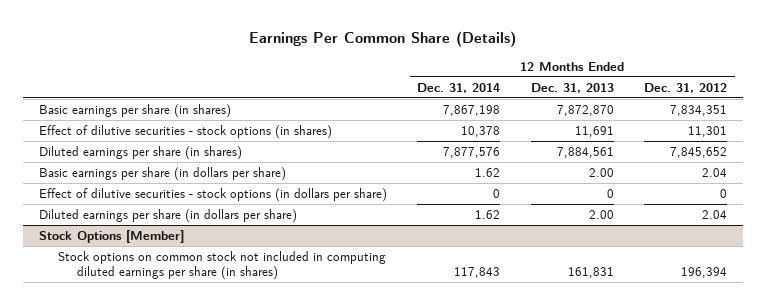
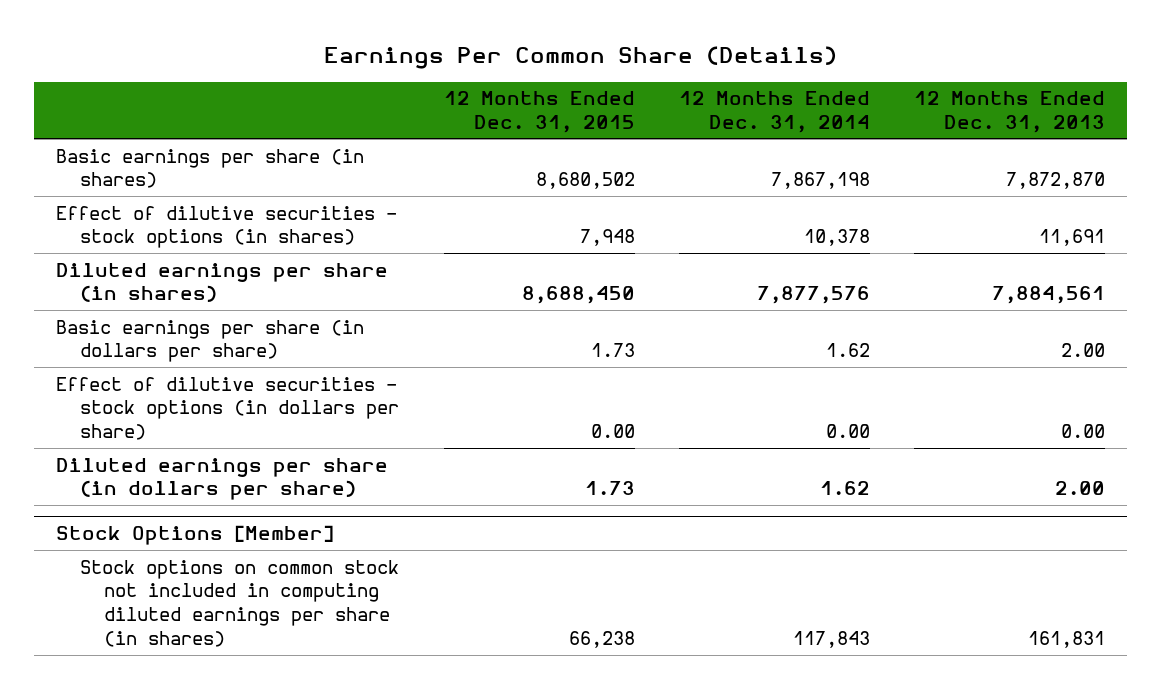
- | 12 Months Ended Dec. 31, 2014 | 12 Months Ended Dec. 31, 2013 | 12 Months Ended Dec. 31, 2012
+ | 12 Months Ended Dec. 31, 2015 | 12 Months Ended Dec. 31, 2014 | 12 Months Ended Dec. 31, 2013
- Effect of dilutive securities - stock options (in dollars per share) | 0 | 0 | 0
+ Effect of dilutive securities - stock options (in dollars per share) | 0.00 | 0.00 | 0.00

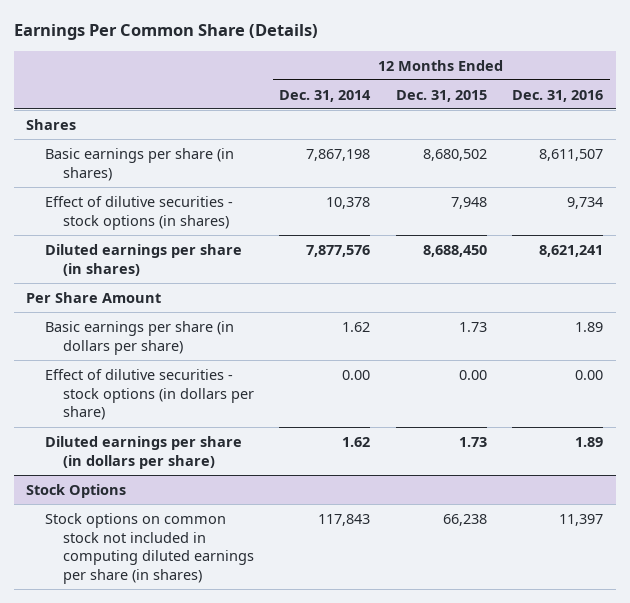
- | 12 Months Ended Dec. 31, 2015 | 12 Months Ended Dec. 31, 2014 | 12 Months Ended Dec. 31, 2013
+ | 12 Months Ended Dec. 31, 2014 | 12 Months Ended Dec. 31, 2015 | 12 Months Ended Dec. 31, 2016
+ Shares
+ Per Share Amount
- Stock Options [Member]
+ Stock Options

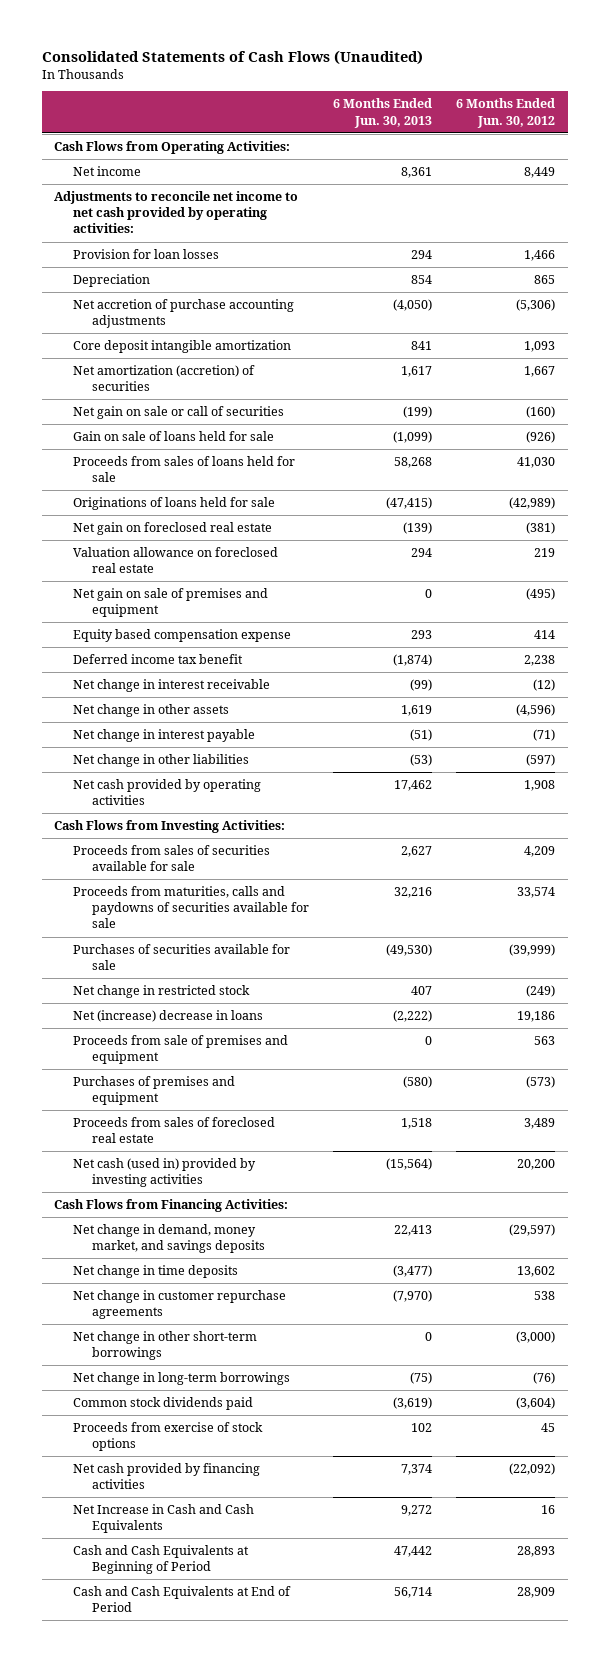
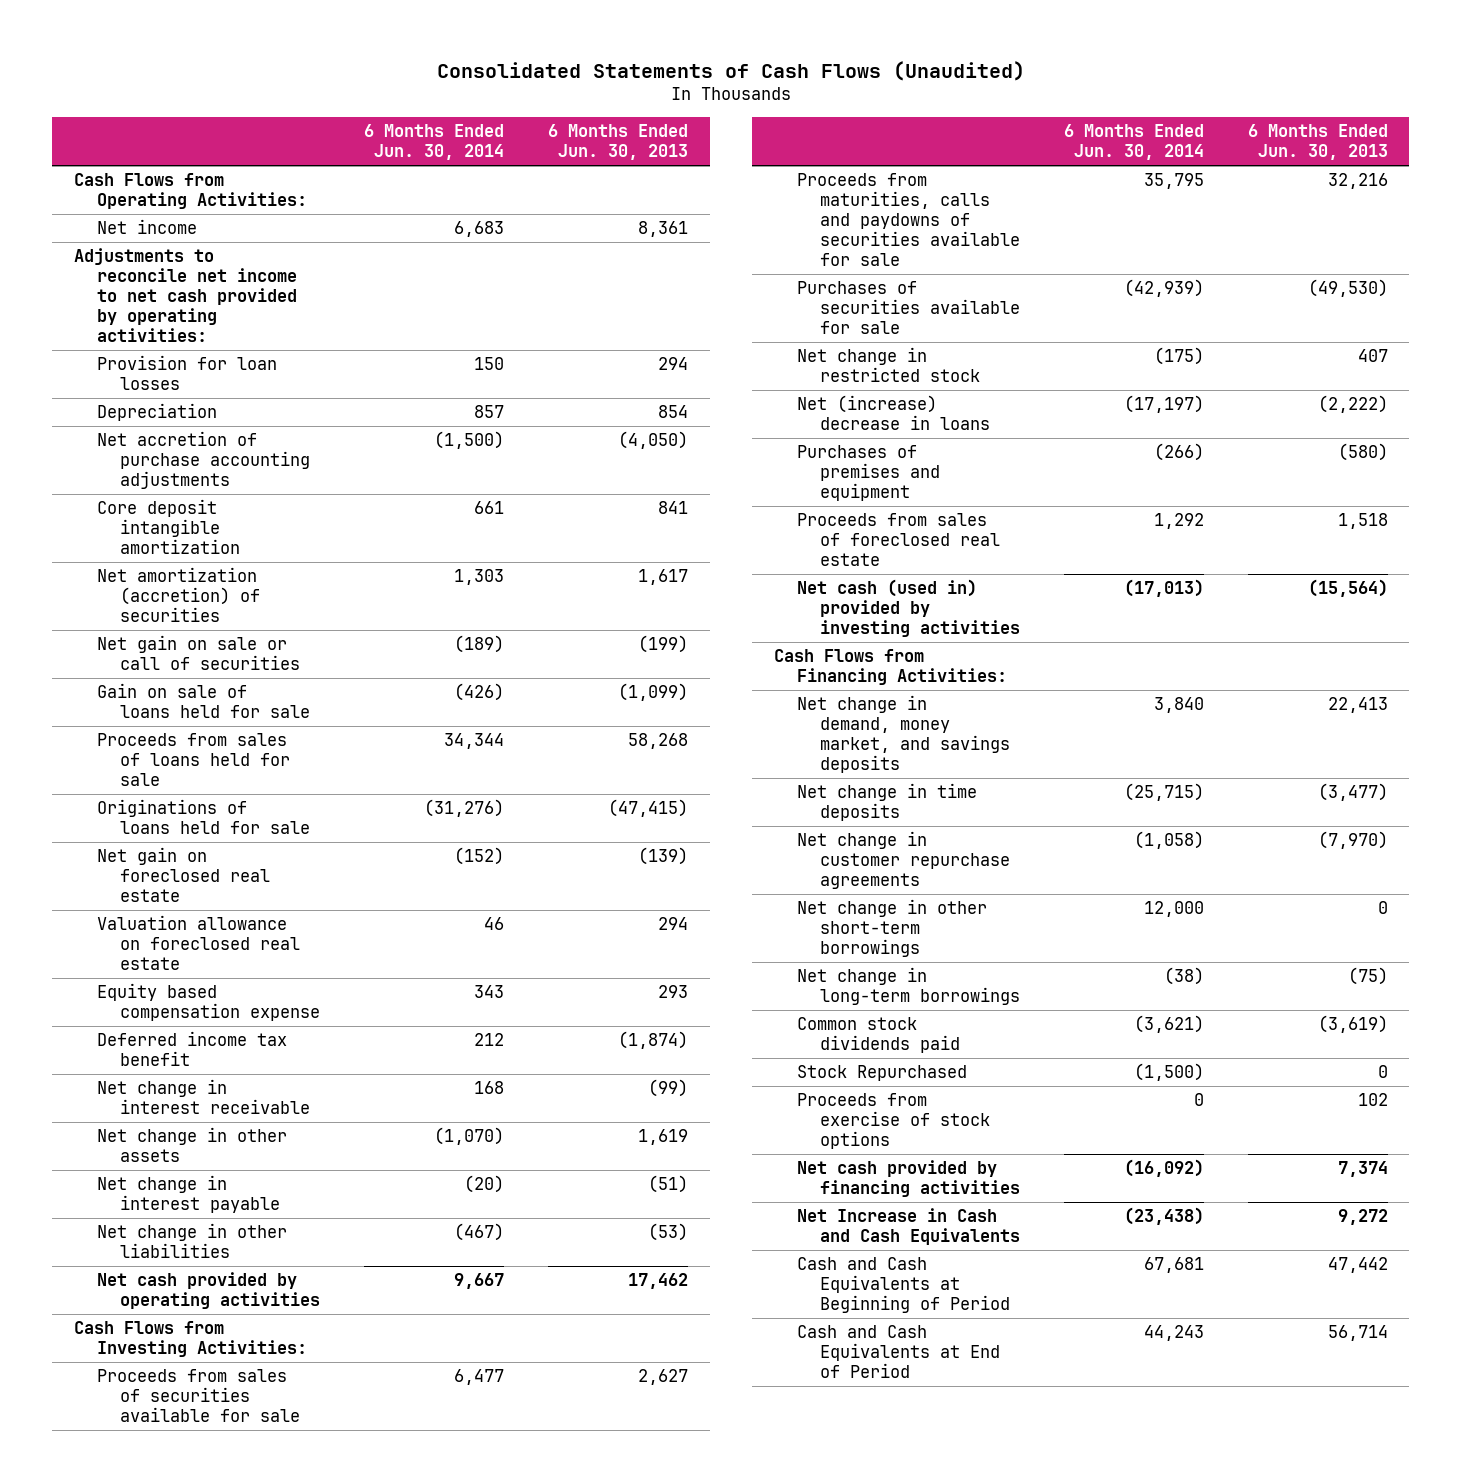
- | 6 Months Ended Jun. 30, 2013 | 6 Months Ended Jun. 30, 2012
+ | 6 Months Ended Jun. 30, 2014 | 6 Months Ended Jun. 30, 2013
- Net gain on sale of premises and equipment | 0 | (495)
- Proceeds from sale of premises and equipment | 0 | 563
+ Stock Repurchased | (1,500) | 0

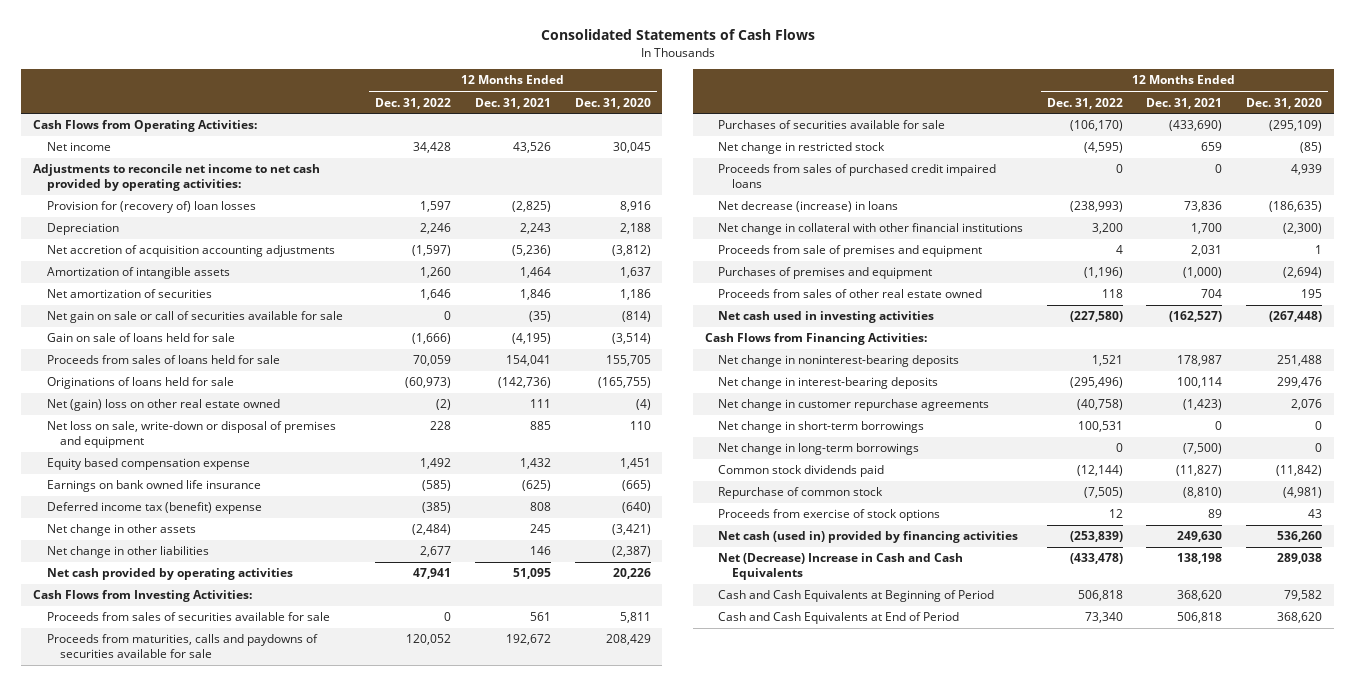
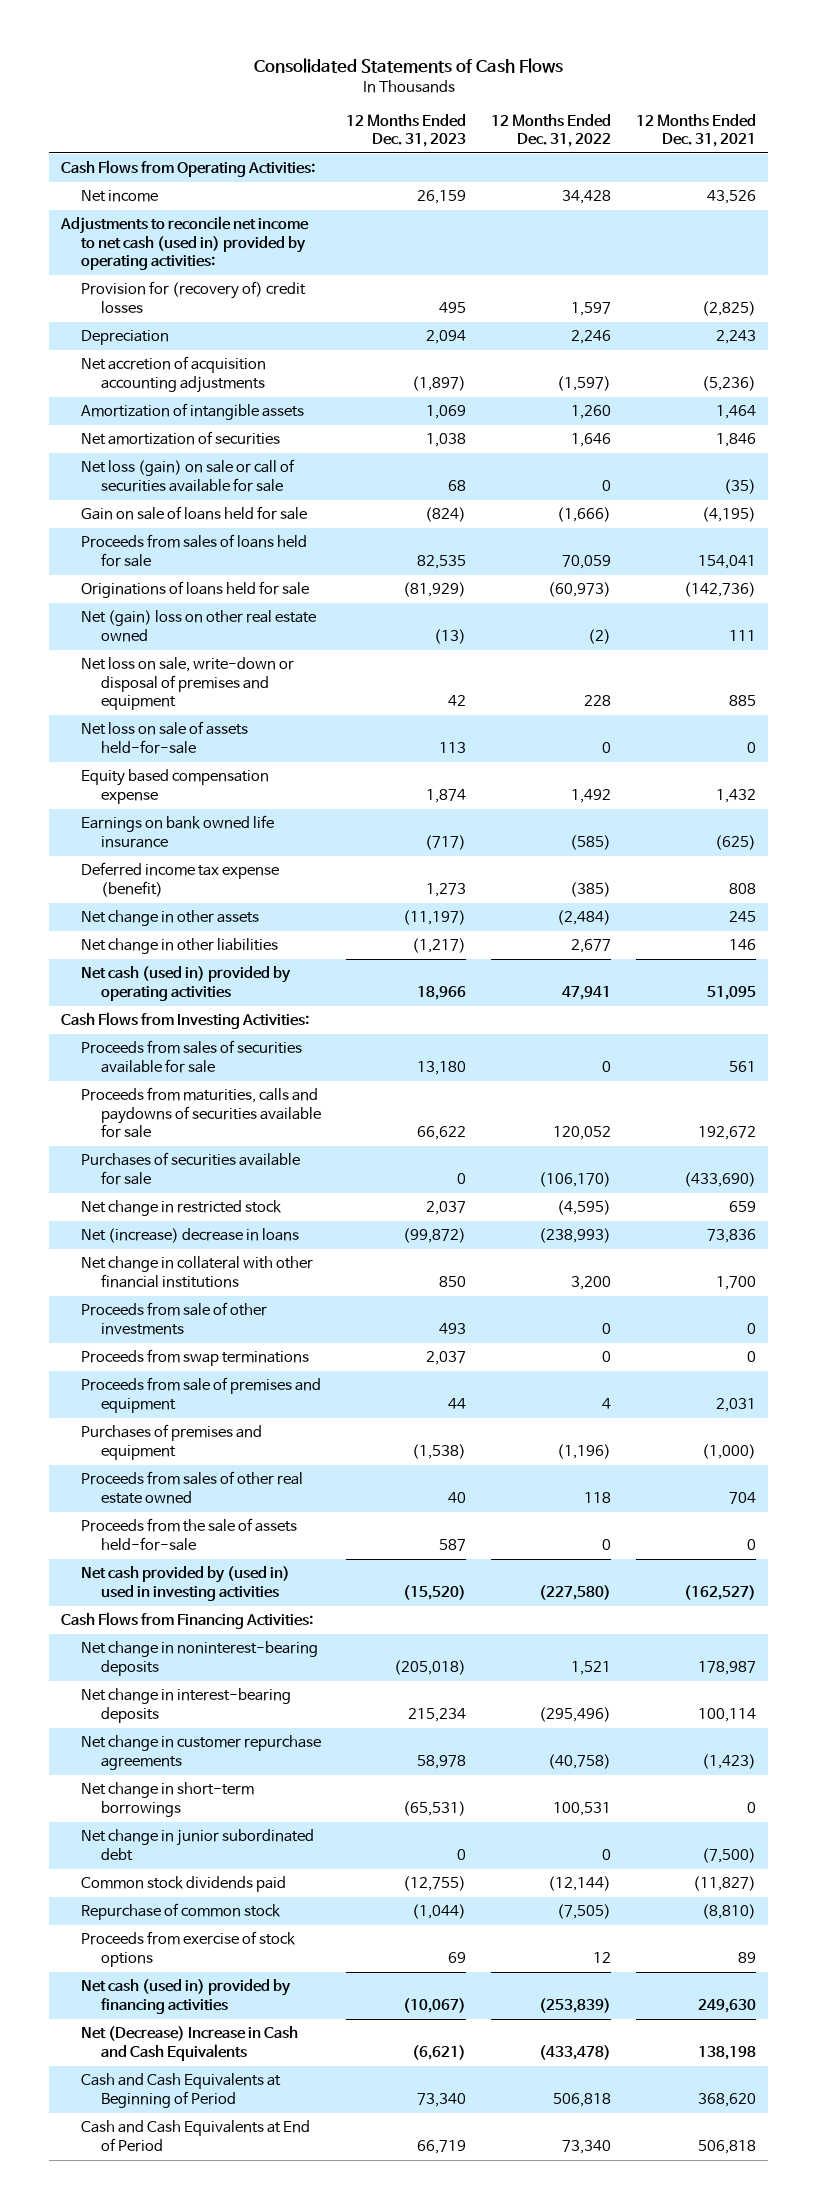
- | 12 Months Ended Dec. 31, 2022 | 12 Months Ended Dec. 31, 2021 | 12 Months Ended Dec. 31, 2020
+ | 12 Months Ended Dec. 31, 2023 | 12 Months Ended Dec. 31, 2022 | 12 Months Ended Dec. 31, 2021
- Adjustments to reconcile net income to net cash provided by operating activities:
- Provision for (recovery of) loan losses | 1,597 | (2,825) | 8,916
+ Adjustments to reconcile net income to net cash (used in) provided by operating activities:
+ Provision for (recovery of) credit losses | 495 | 1,597 | (2,825)
- Net gain on sale or call of securities available for sale | 0 | (35) | (814)
+ Net loss (gain) on sale or call of securities available for sale | 68 | 0 | (35)
+ Net loss on sale of assets held-for-sale | 113 | 0 | 0
- Deferred income tax (benefit) expense | (385) | 808 | (640)
+ Deferred income tax expense (benefit) | 1,273 | (385) | 808
- Net cash provided by operating activities | 47,941 | 51,095 | 20,226
+ Net cash (used in) provided by operating activities | 18,966 | 47,941 | 51,095
- Proceeds from sales of purchased credit impaired loans | 0 | 0 | 4,939
- Net decrease (increase) in loans | (238,993) | 73,836 | (186,635)
+ Net (increase) decrease in loans | (99,872) | (238,993) | 73,836
+ Proceeds from sale of other investments | 493 | 0 | 0
+ Proceeds from swap terminations | 2,037 | 0 | 0
- Net cash used in investing activities | (227,580) | (162,527) | (267,448)
+ Proceeds from the sale of assets held-for-sale | 587 | 0 | 0
+ Net cash provided by (used in) used in investing activities | (15,520) | (227,580) | (162,527)
- Net change in long-term borrowings | 0 | (7,500) | 0
+ Net change in junior subordinated debt | 0 | 0 | (7,500)

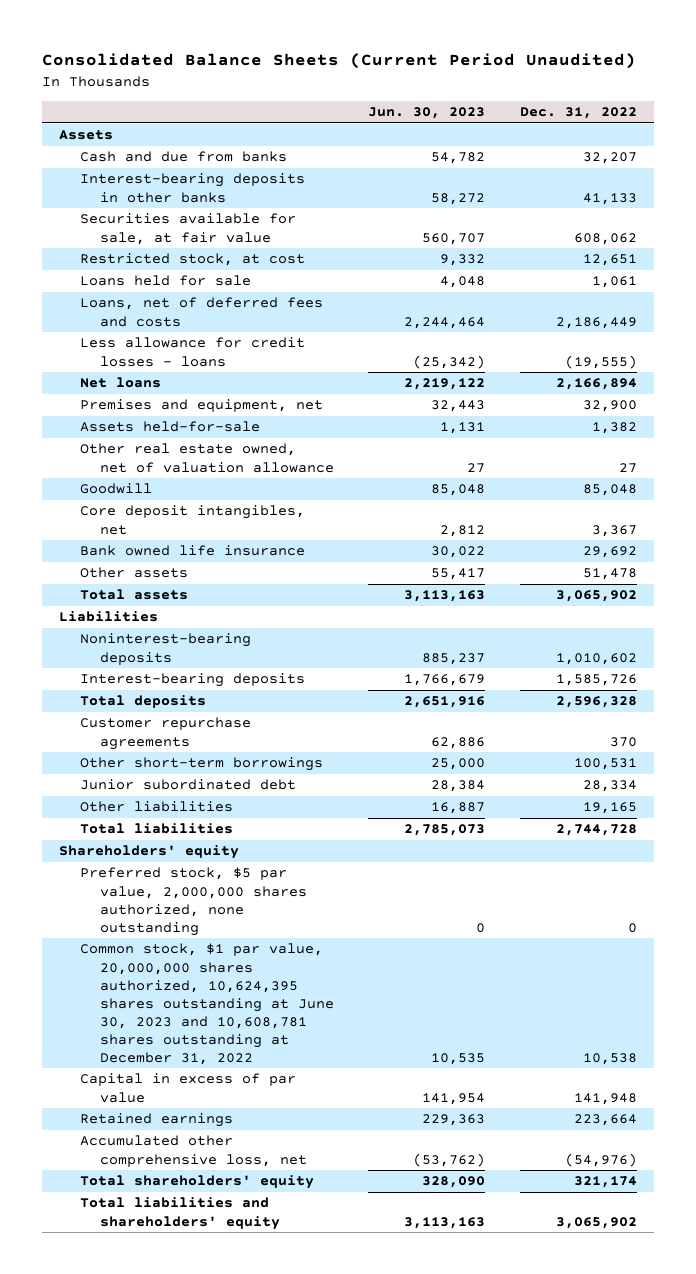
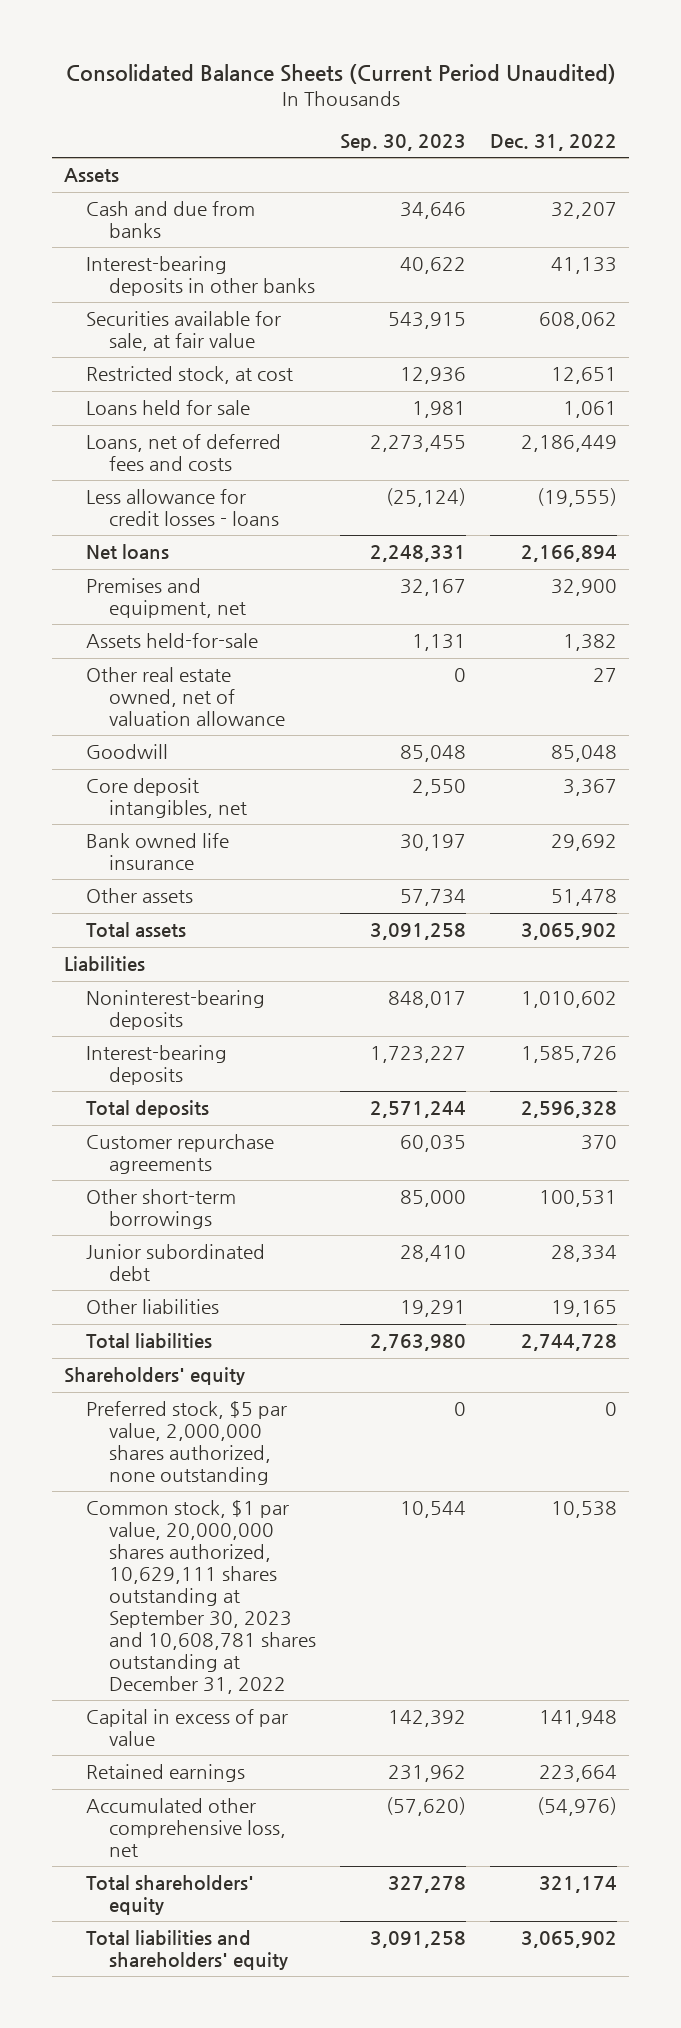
- | Jun. 30, 2023 | Dec. 31, 2022
+ | Sep. 30, 2023 | Dec. 31, 2022
- Common stock, $1 par value, 20,000,000 shares authorized, 10,624,395 shares outstanding at June 30, 2023 and 10,608,781 shares outstanding at December 31, 2022 | 10,535 | 10,538
+ Common stock, $1 par value, 20,000,000 shares authorized, 10,629,111 shares outstanding at September 30, 2023 and 10,608,781 shares outstanding at December 31, 2022 | 10,544 | 10,538

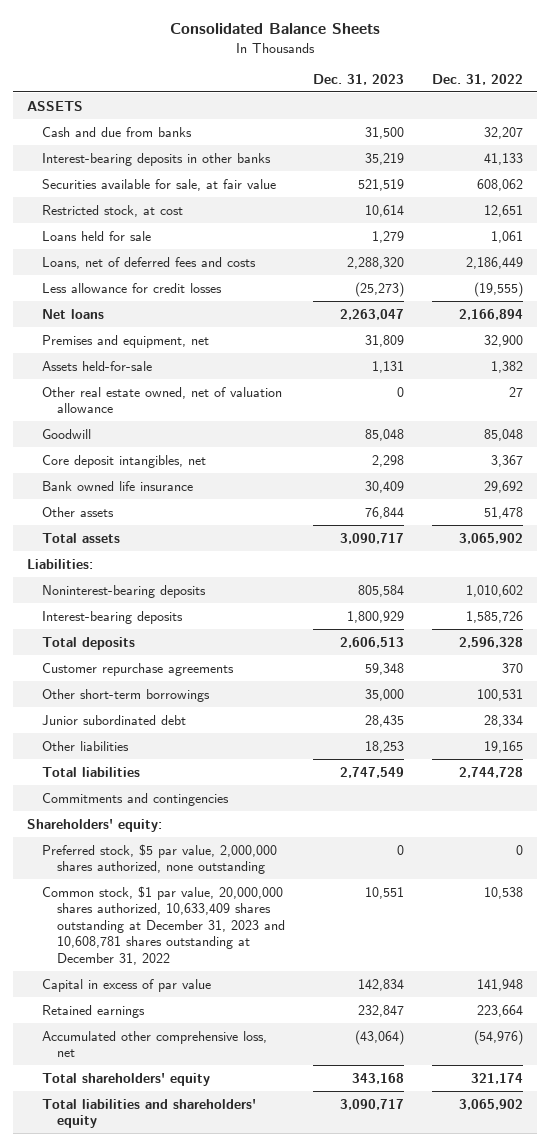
- Consolidated Balance Sheets (Current Period Unaudited)
+ Consolidated Balance Sheets
- | Sep. 30, 2023 | Dec. 31, 2022
+ | Dec. 31, 2023 | Dec. 31, 2022
- Assets
+ ASSETS
- Less allowance for credit losses - loans | (25,124) | (19,555)
+ Less allowance for credit losses | (25,273) | (19,555)
- Liabilities
+ Liabilities:
- Shareholders' equity
+ Commitments and contingencies
+ Shareholders' equity:
- Common stock, $1 par value, 20,000,000 shares authorized, 10,629,111 shares outstanding at September 30, 2023 and 10,608,781 shares outstanding at December 31, 2022 | 10,544 | 10,538
+ Common stock, $1 par value, 20,000,000 shares authorized, 10,633,409 shares outstanding at December 31, 2023 and 10,608,781 shares outstanding at December 31, 2022 | 10,551 | 10,538

